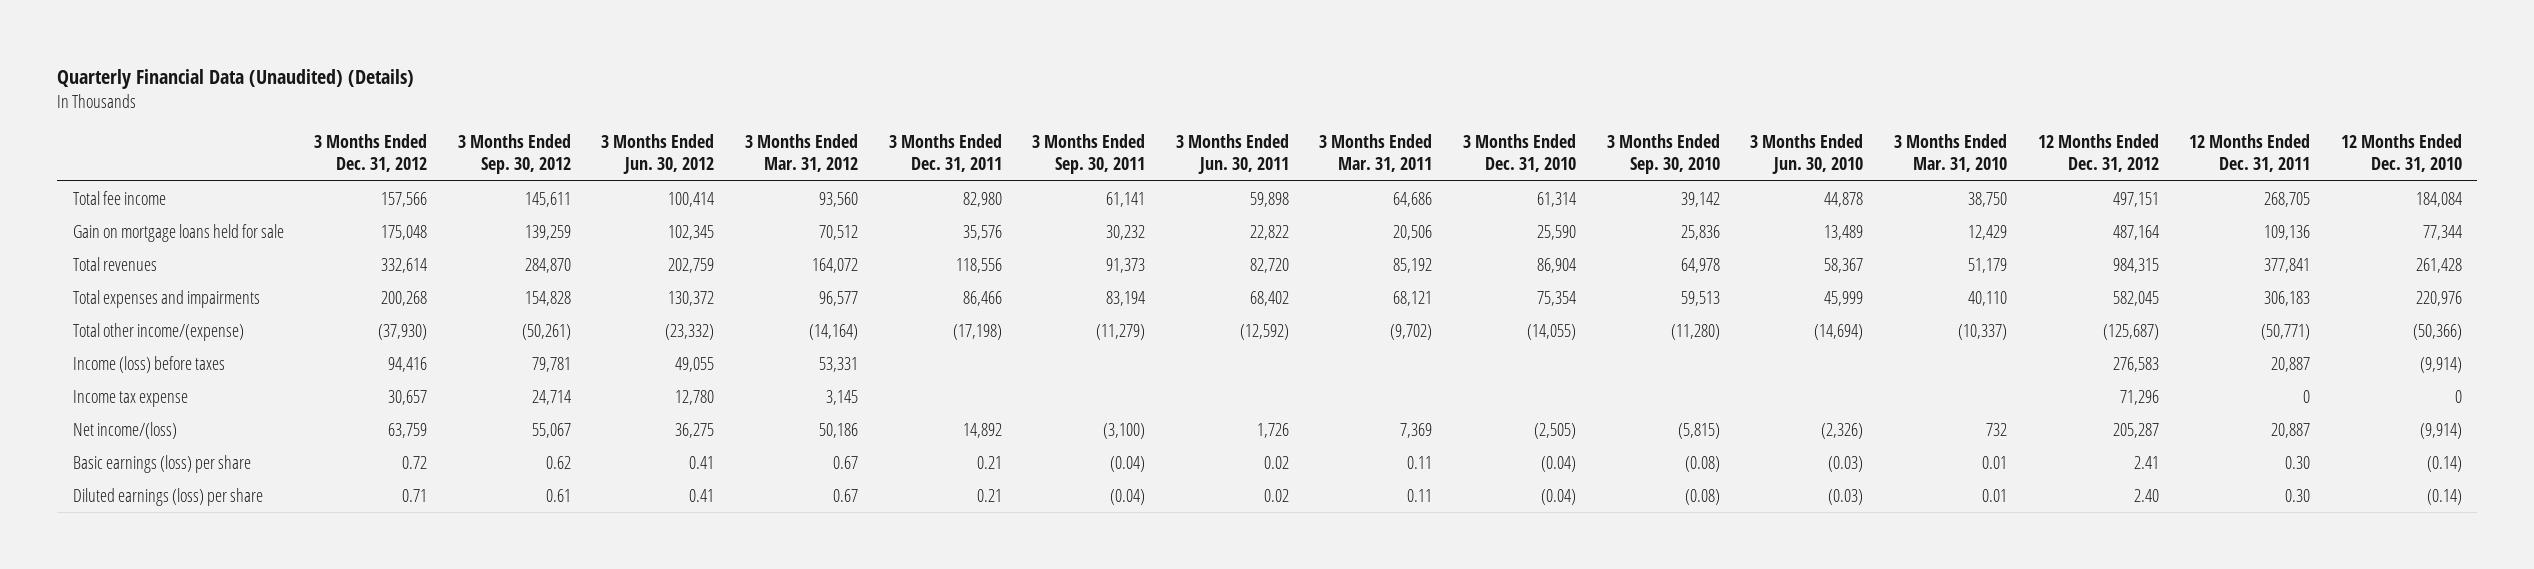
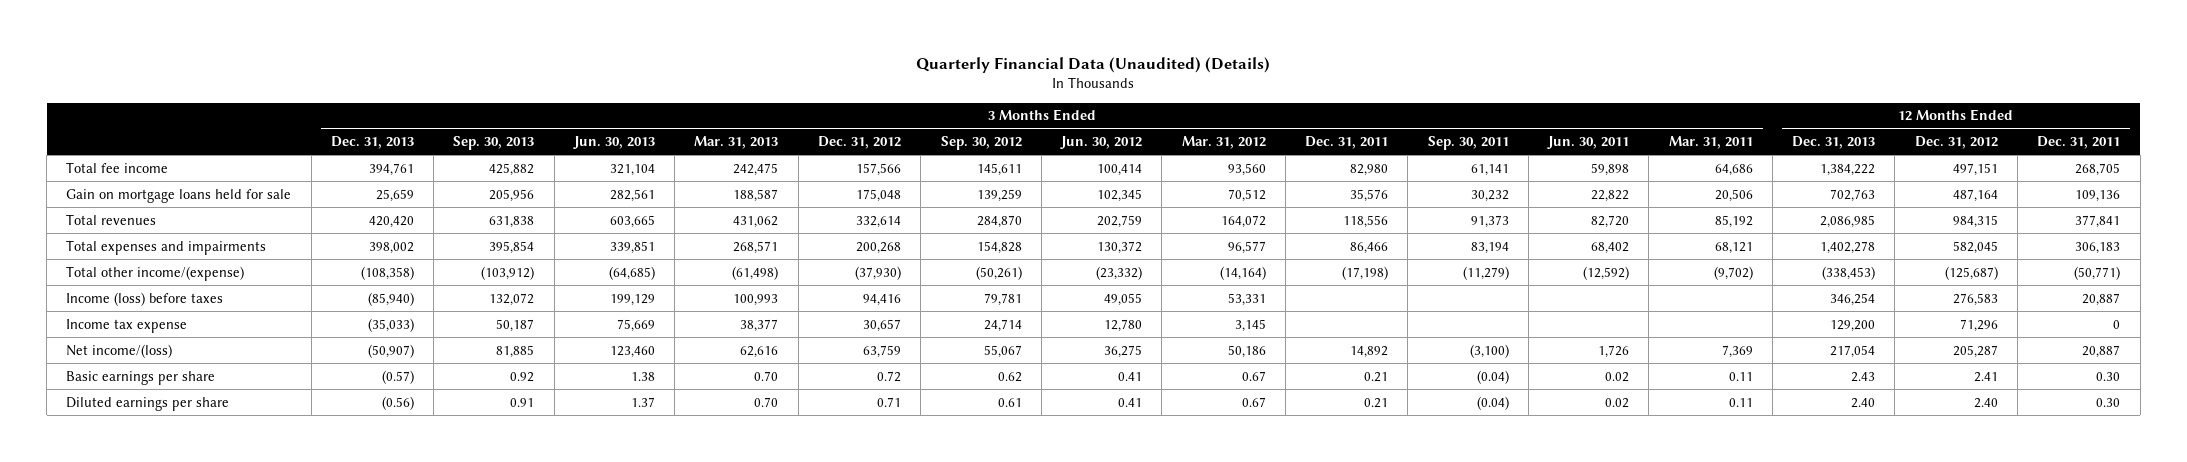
- | 3 Months Ended Dec. 31, 2012 | 3 Months Ended Sep. 30, 2012 | 3 Months Ended Jun. 30, 2012 | 3 Months Ended Mar. 31, 2012 | 3 Months Ended Dec. 31, 2011 | 3 Months Ended Sep. 30, 2011 | 3 Months Ended Jun. 30, 2011 | 3 Months Ended Mar. 31, 2011 | 3 Months Ended Dec. 31, 2010 | 3 Months Ended Sep. 30, 2010 | 3 Months Ended Jun. 30, 2010 | 3 Months Ended Mar. 31, 2010 | 12 Months Ended Dec. 31, 2012 | 12 Months Ended Dec. 31, 2011 | 12 Months Ended Dec. 31, 2010
+ | 3 Months Ended Dec. 31, 2013 | 3 Months Ended Sep. 30, 2013 | 3 Months Ended Jun. 30, 2013 | 3 Months Ended Mar. 31, 2013 | 3 Months Ended Dec. 31, 2012 | 3 Months Ended Sep. 30, 2012 | 3 Months Ended Jun. 30, 2012 | 3 Months Ended Mar. 31, 2012 | 3 Months Ended Dec. 31, 2011 | 3 Months Ended Sep. 30, 2011 | 3 Months Ended Jun. 30, 2011 | 3 Months Ended Mar. 31, 2011 | 12 Months Ended Dec. 31, 2013 | 12 Months Ended Dec. 31, 2012 | 12 Months Ended Dec. 31, 2011
- Basic earnings (loss) per share | 0.72 | 0.62 | 0.41 | 0.67 | 0.21 | (0.04) | 0.02 | 0.11 | (0.04) | (0.08) | (0.03) | 0.01 | 2.41 | 0.30 | (0.14)
- Diluted earnings (loss) per share | 0.71 | 0.61 | 0.41 | 0.67 | 0.21 | (0.04) | 0.02 | 0.11 | (0.04) | (0.08) | (0.03) | 0.01 | 2.40 | 0.30 | (0.14)
+ Basic earnings per share | (0.57) | 0.92 | 1.38 | 0.70 | 0.72 | 0.62 | 0.41 | 0.67 | 0.21 | (0.04) | 0.02 | 0.11 | 2.43 | 2.41 | 0.30
+ Diluted earnings per share | (0.56) | 0.91 | 1.37 | 0.70 | 0.71 | 0.61 | 0.41 | 0.67 | 0.21 | (0.04) | 0.02 | 0.11 | 2.40 | 2.40 | 0.30

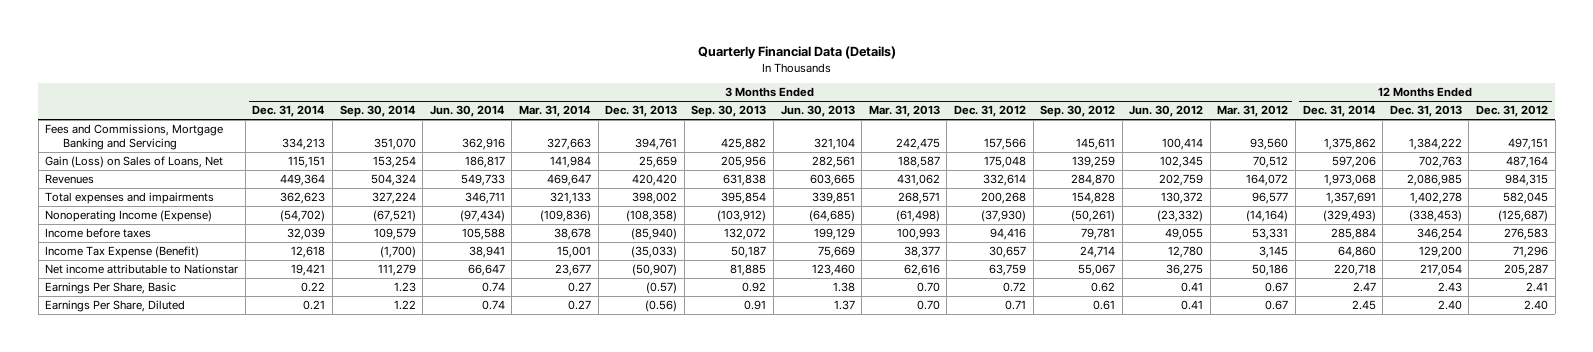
- Quarterly Financial Data (Unaudited) (Details)
+ Quarterly Financial Data (Details)
- | 3 Months Ended Dec. 31, 2013 | 3 Months Ended Sep. 30, 2013 | 3 Months Ended Jun. 30, 2013 | 3 Months Ended Mar. 31, 2013 | 3 Months Ended Dec. 31, 2012 | 3 Months Ended Sep. 30, 2012 | 3 Months Ended Jun. 30, 2012 | 3 Months Ended Mar. 31, 2012 | 3 Months Ended Dec. 31, 2011 | 3 Months Ended Sep. 30, 2011 | 3 Months Ended Jun. 30, 2011 | 3 Months Ended Mar. 31, 2011 | 12 Months Ended Dec. 31, 2013 | 12 Months Ended Dec. 31, 2012 | 12 Months Ended Dec. 31, 2011
+ | 3 Months Ended Dec. 31, 2014 | 3 Months Ended Sep. 30, 2014 | 3 Months Ended Jun. 30, 2014 | 3 Months Ended Mar. 31, 2014 | 3 Months Ended Dec. 31, 2013 | 3 Months Ended Sep. 30, 2013 | 3 Months Ended Jun. 30, 2013 | 3 Months Ended Mar. 31, 2013 | 3 Months Ended Dec. 31, 2012 | 3 Months Ended Sep. 30, 2012 | 3 Months Ended Jun. 30, 2012 | 3 Months Ended Mar. 31, 2012 | 12 Months Ended Dec. 31, 2014 | 12 Months Ended Dec. 31, 2013 | 12 Months Ended Dec. 31, 2012
- Total fee income | 394,761 | 425,882 | 321,104 | 242,475 | 157,566 | 145,611 | 100,414 | 93,560 | 82,980 | 61,141 | 59,898 | 64,686 | 1,384,222 | 497,151 | 268,705
- Gain on mortgage loans held for sale | 25,659 | 205,956 | 282,561 | 188,587 | 175,048 | 139,259 | 102,345 | 70,512 | 35,576 | 30,232 | 22,822 | 20,506 | 702,763 | 487,164 | 109,136
- Total revenues | 420,420 | 631,838 | 603,665 | 431,062 | 332,614 | 284,870 | 202,759 | 164,072 | 118,556 | 91,373 | 82,720 | 85,192 | 2,086,985 | 984,315 | 377,841
+ Fees and Commissions, Mortgage Banking and Servicing | 334,213 | 351,070 | 362,916 | 327,663 | 394,761 | 425,882 | 321,104 | 242,475 | 157,566 | 145,611 | 100,414 | 93,560 | 1,375,862 | 1,384,222 | 497,151
+ Gain (Loss) on Sales of Loans, Net | 115,151 | 153,254 | 186,817 | 141,984 | 25,659 | 205,956 | 282,561 | 188,587 | 175,048 | 139,259 | 102,345 | 70,512 | 597,206 | 702,763 | 487,164
+ Revenues | 449,364 | 504,324 | 549,733 | 469,647 | 420,420 | 631,838 | 603,665 | 431,062 | 332,614 | 284,870 | 202,759 | 164,072 | 1,973,068 | 2,086,985 | 984,315
- Total other income/(expense) | (108,358) | (103,912) | (64,685) | (61,498) | (37,930) | (50,261) | (23,332) | (14,164) | (17,198) | (11,279) | (12,592) | (9,702) | (338,453) | (125,687) | (50,771)
- Income (loss) before taxes | (85,940) | 132,072 | 199,129 | 100,993 | 94,416 | 79,781 | 49,055 | 53,331 | | | | | 346,254 | 276,583 | 20,887
- Income tax expense | (35,033) | 50,187 | 75,669 | 38,377 | 30,657 | 24,714 | 12,780 | 3,145 | | | | | 129,200 | 71,296 | 0
- Net income/(loss) | (50,907) | 81,885 | 123,460 | 62,616 | 63,759 | 55,067 | 36,275 | 50,186 | 14,892 | (3,100) | 1,726 | 7,369 | 217,054 | 205,287 | 20,887
- Basic earnings per share | (0.57) | 0.92 | 1.38 | 0.70 | 0.72 | 0.62 | 0.41 | 0.67 | 0.21 | (0.04) | 0.02 | 0.11 | 2.43 | 2.41 | 0.30
- Diluted earnings per share | (0.56) | 0.91 | 1.37 | 0.70 | 0.71 | 0.61 | 0.41 | 0.67 | 0.21 | (0.04) | 0.02 | 0.11 | 2.40 | 2.40 | 0.30
+ Nonoperating Income (Expense) | (54,702) | (67,521) | (97,434) | (109,836) | (108,358) | (103,912) | (64,685) | (61,498) | (37,930) | (50,261) | (23,332) | (14,164) | (329,493) | (338,453) | (125,687)
+ Income before taxes | 32,039 | 109,579 | 105,588 | 38,678 | (85,940) | 132,072 | 199,129 | 100,993 | 94,416 | 79,781 | 49,055 | 53,331 | 285,884 | 346,254 | 276,583
+ Income Tax Expense (Benefit) | 12,618 | (1,700) | 38,941 | 15,001 | (35,033) | 50,187 | 75,669 | 38,377 | 30,657 | 24,714 | 12,780 | 3,145 | 64,860 | 129,200 | 71,296
+ Net income attributable to Nationstar | 19,421 | 111,279 | 66,647 | 23,677 | (50,907) | 81,885 | 123,460 | 62,616 | 63,759 | 55,067 | 36,275 | 50,186 | 220,718 | 217,054 | 205,287
+ Earnings Per Share, Basic | 0.22 | 1.23 | 0.74 | 0.27 | (0.57) | 0.92 | 1.38 | 0.70 | 0.72 | 0.62 | 0.41 | 0.67 | 2.47 | 2.43 | 2.41
+ Earnings Per Share, Diluted | 0.21 | 1.22 | 0.74 | 0.27 | (0.56) | 0.91 | 1.37 | 0.70 | 0.71 | 0.61 | 0.41 | 0.67 | 2.45 | 2.40 | 2.40

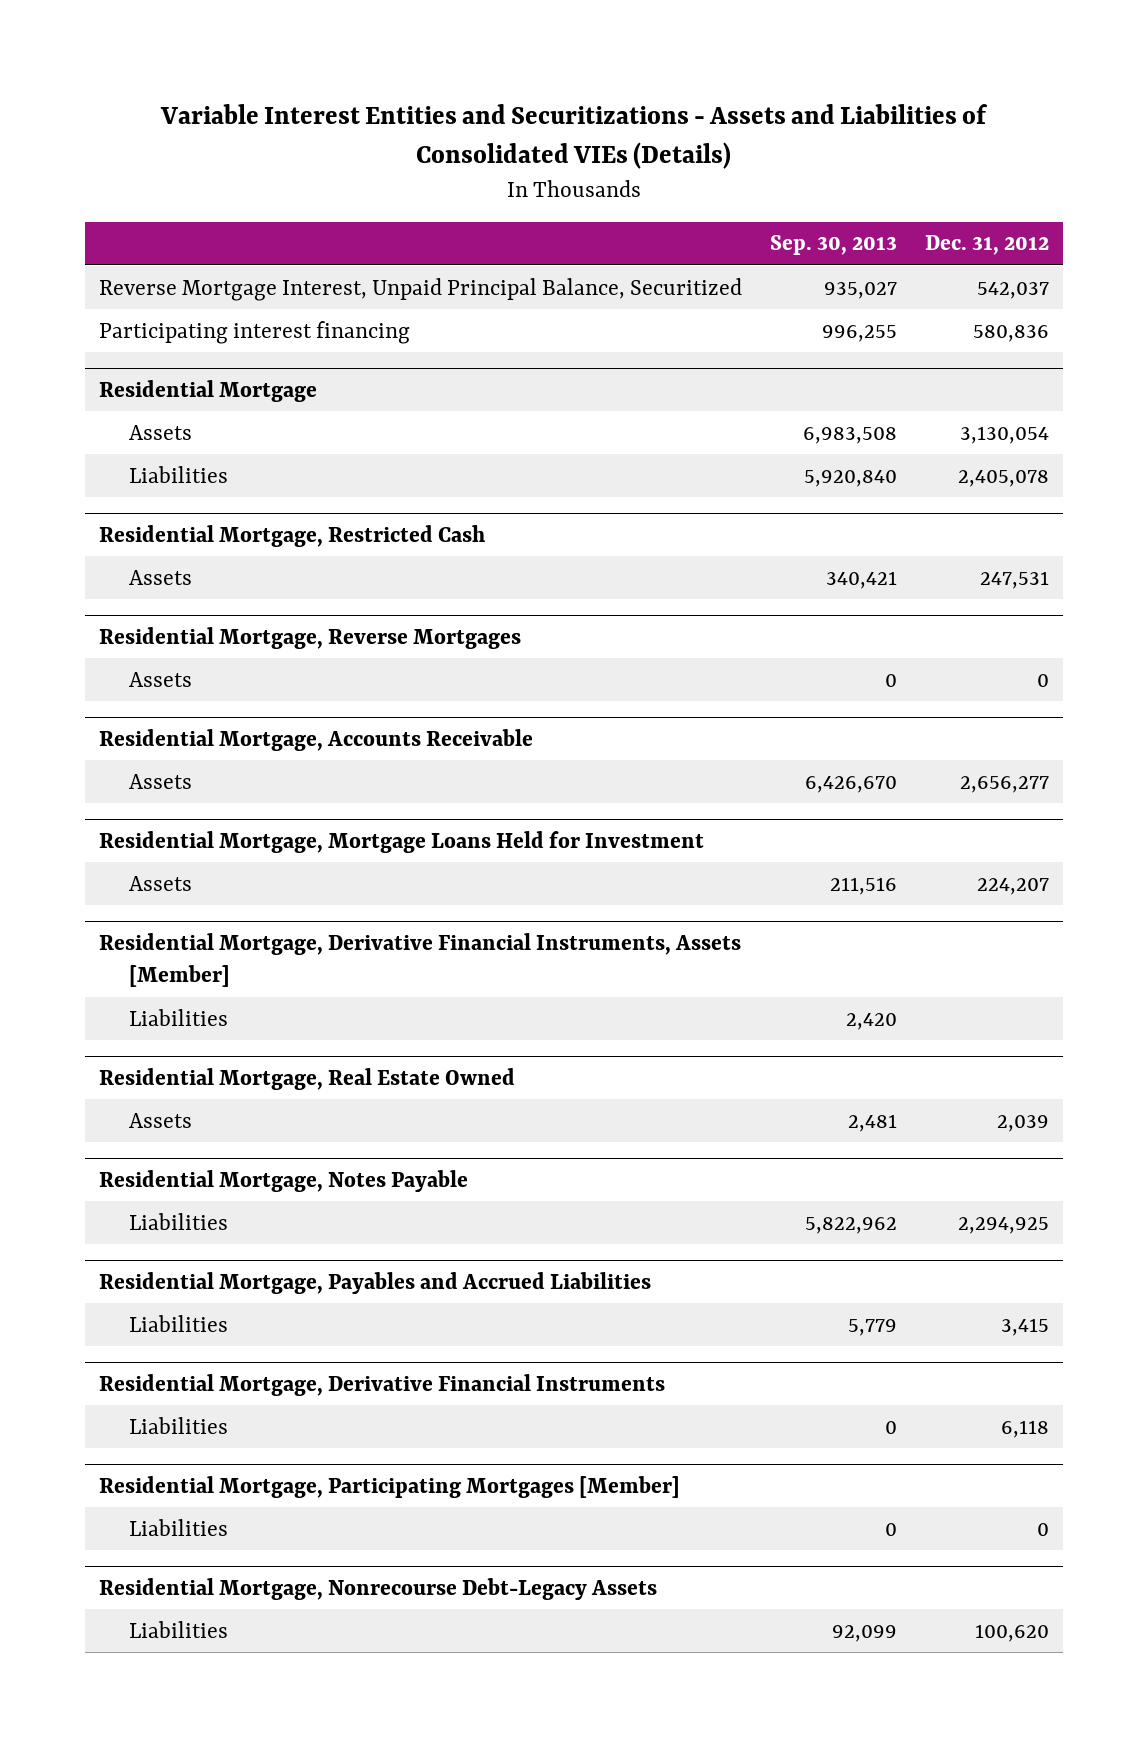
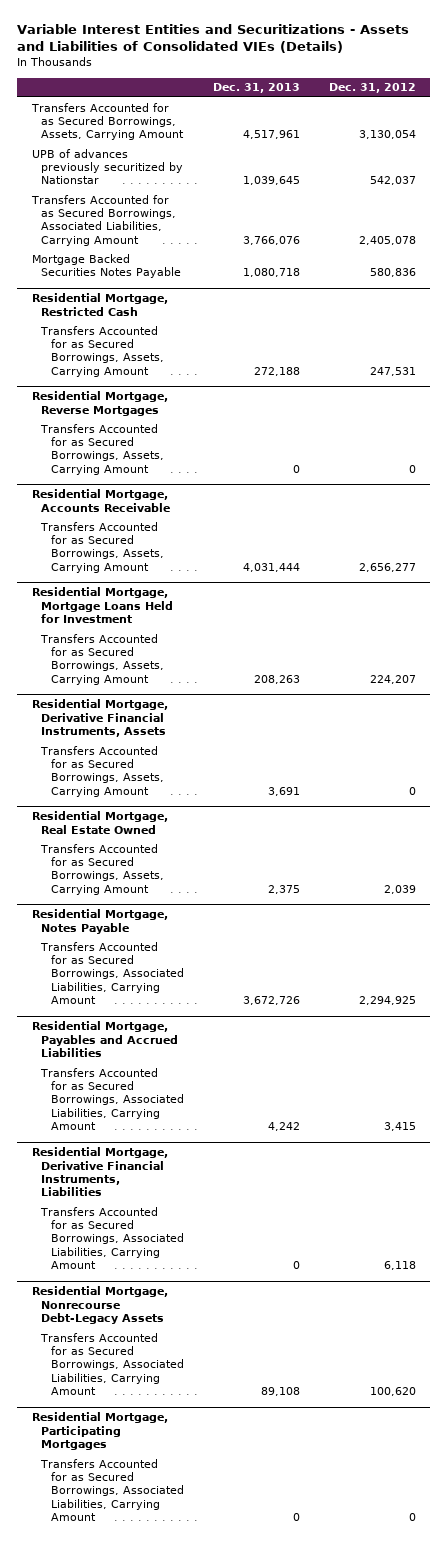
- | Sep. 30, 2013 | Dec. 31, 2012
+ | Dec. 31, 2013 | Dec. 31, 2012
- Reverse Mortgage Interest, Unpaid Principal Balance, Securitized | 935,027 | 542,037
- Participating interest financing | 996,255 | 580,836
- Residential Mortgage
- Assets | 6,983,508 | 3,130,054
- Liabilities | 5,920,840 | 2,405,078
+ Transfers Accounted for as Secured Borrowings, Assets, Carrying Amount | 4,517,961 | 3,130,054
+ UPB of advances previously securitized by Nationstar | 1,039,645 | 542,037
+ Transfers Accounted for as Secured Borrowings, Associated Liabilities, Carrying Amount | 3,766,076 | 2,405,078
+ Mortgage Backed Securities Notes Payable | 1,080,718 | 580,836
@ Residential Mortgage, Restricted Cash
- Assets | 340,421 | 247,531
+ Transfers Accounted for as Secured Borrowings, Assets, Carrying Amount | 272,188 | 247,531
@ Residential Mortgage, Reverse Mortgages
- Assets | 0 | 0
+ Transfers Accounted for as Secured Borrowings, Assets, Carrying Amount | 0 | 0
@ Residential Mortgage, Accounts Receivable
- Assets | 6,426,670 | 2,656,277
+ Transfers Accounted for as Secured Borrowings, Assets, Carrying Amount | 4,031,444 | 2,656,277
@ Residential Mortgage, Mortgage Loans Held for Investment
- Assets | 211,516 | 224,207
- Residential Mortgage, Derivative Financial Instruments, Assets [Member]
- Liabilities | 2,420 |
@ Residential Mortgage, Mortgage Loans Held for Investment
+ Transfers Accounted for as Secured Borrowings, Assets, Carrying Amount | 208,263 | 224,207
+ Residential Mortgage, Derivative Financial Instruments, Assets
+ Transfers Accounted for as Secured Borrowings, Assets, Carrying Amount | 3,691 | 0
@ Residential Mortgage, Real Estate Owned
- Assets | 2,481 | 2,039
+ Transfers Accounted for as Secured Borrowings, Assets, Carrying Amount | 2,375 | 2,039
@ Residential Mortgage, Notes Payable
- Liabilities | 5,822,962 | 2,294,925
+ Transfers Accounted for as Secured Borrowings, Associated Liabilities, Carrying Amount | 3,672,726 | 2,294,925
@ Residential Mortgage, Payables and Accrued Liabilities
- Liabilities | 5,779 | 3,415
- Residential Mortgage, Derivative Financial Instruments
- Liabilities | 0 | 6,118
- Residential Mortgage, Participating Mortgages [Member]
- Liabilities | 0 | 0
@ Residential Mortgage, Payables and Accrued Liabilities
+ Transfers Accounted for as Secured Borrowings, Associated Liabilities, Carrying Amount | 4,242 | 3,415
+ Residential Mortgage, Derivative Financial Instruments, Liabilities
+ Transfers Accounted for as Secured Borrowings, Associated Liabilities, Carrying Amount | 0 | 6,118
@ Residential Mortgage, Nonrecourse Debt-Legacy Assets
- Liabilities | 92,099 | 100,620
+ Transfers Accounted for as Secured Borrowings, Associated Liabilities, Carrying Amount | 89,108 | 100,620
+ Residential Mortgage, Participating Mortgages
+ Transfers Accounted for as Secured Borrowings, Associated Liabilities, Carrying Amount | 0 | 0

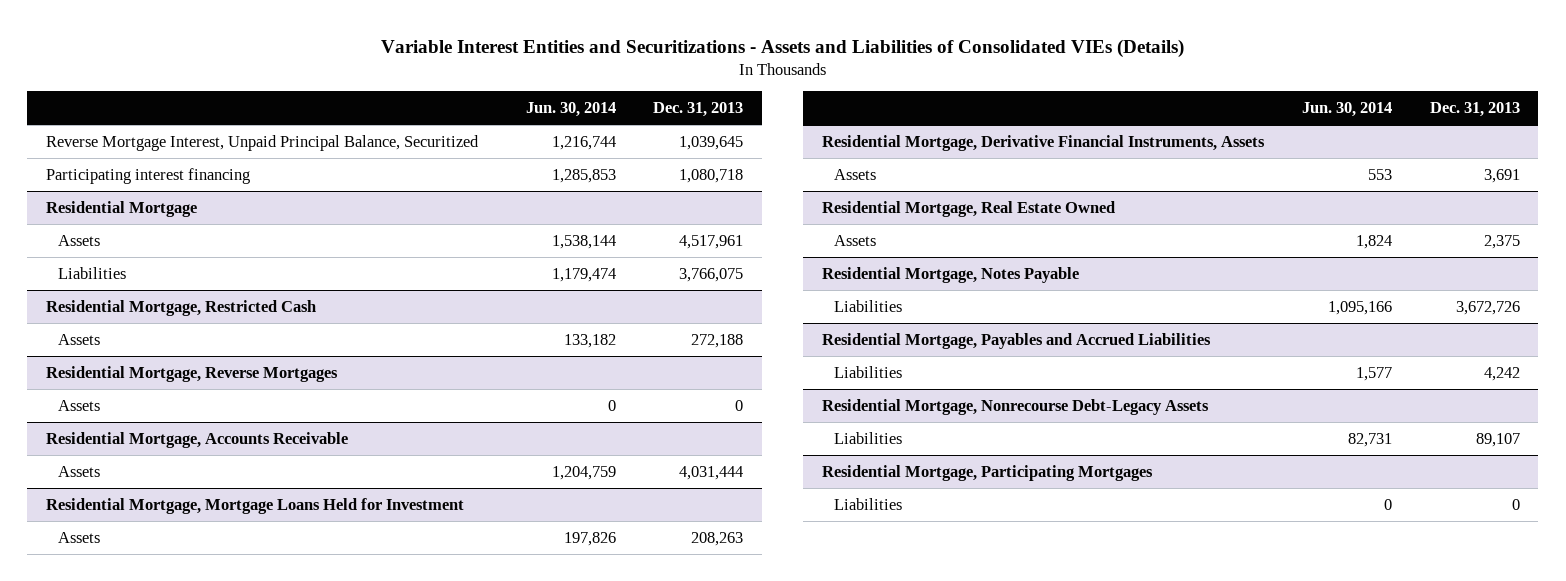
- | Dec. 31, 2013 | Dec. 31, 2012
+ | Jun. 30, 2014 | Dec. 31, 2013
- Transfers Accounted for as Secured Borrowings, Assets, Carrying Amount | 4,517,961 | 3,130,054
- UPB of advances previously securitized by Nationstar | 1,039,645 | 542,037
- Transfers Accounted for as Secured Borrowings, Associated Liabilities, Carrying Amount | 3,766,076 | 2,405,078
- Mortgage Backed Securities Notes Payable | 1,080,718 | 580,836
+ Reverse Mortgage Interest, Unpaid Principal Balance, Securitized | 1,216,744 | 1,039,645
+ Participating interest financing | 1,285,853 | 1,080,718
+ Residential Mortgage
+ Assets | 1,538,144 | 4,517,961
+ Liabilities | 1,179,474 | 3,766,075
@ Residential Mortgage, Restricted Cash
- Transfers Accounted for as Secured Borrowings, Assets, Carrying Amount | 272,188 | 247,531
+ Assets | 133,182 | 272,188
@ Residential Mortgage, Reverse Mortgages
- Transfers Accounted for as Secured Borrowings, Assets, Carrying Amount | 0 | 0
+ Assets | 0 | 0
@ Residential Mortgage, Accounts Receivable
- Transfers Accounted for as Secured Borrowings, Assets, Carrying Amount | 4,031,444 | 2,656,277
+ Assets | 1,204,759 | 4,031,444
@ Residential Mortgage, Mortgage Loans Held for Investment
- Transfers Accounted for as Secured Borrowings, Assets, Carrying Amount | 208,263 | 224,207
+ Assets | 197,826 | 208,263
@ Residential Mortgage, Derivative Financial Instruments, Assets
- Transfers Accounted for as Secured Borrowings, Assets, Carrying Amount | 3,691 | 0
+ Assets | 553 | 3,691
@ Residential Mortgage, Real Estate Owned
- Transfers Accounted for as Secured Borrowings, Assets, Carrying Amount | 2,375 | 2,039
+ Assets | 1,824 | 2,375
@ Residential Mortgage, Notes Payable
- Transfers Accounted for as Secured Borrowings, Associated Liabilities, Carrying Amount | 3,672,726 | 2,294,925
+ Liabilities | 1,095,166 | 3,672,726
@ Residential Mortgage, Payables and Accrued Liabilities
- Transfers Accounted for as Secured Borrowings, Associated Liabilities, Carrying Amount | 4,242 | 3,415
- Residential Mortgage, Derivative Financial Instruments, Liabilities
- Transfers Accounted for as Secured Borrowings, Associated Liabilities, Carrying Amount | 0 | 6,118
@ Residential Mortgage, Payables and Accrued Liabilities
+ Liabilities | 1,577 | 4,242
@ Residential Mortgage, Nonrecourse Debt-Legacy Assets
- Transfers Accounted for as Secured Borrowings, Associated Liabilities, Carrying Amount | 89,108 | 100,620
+ Liabilities | 82,731 | 89,107
@ Residential Mortgage, Participating Mortgages
- Transfers Accounted for as Secured Borrowings, Associated Liabilities, Carrying Amount | 0 | 0
+ Liabilities | 0 | 0

